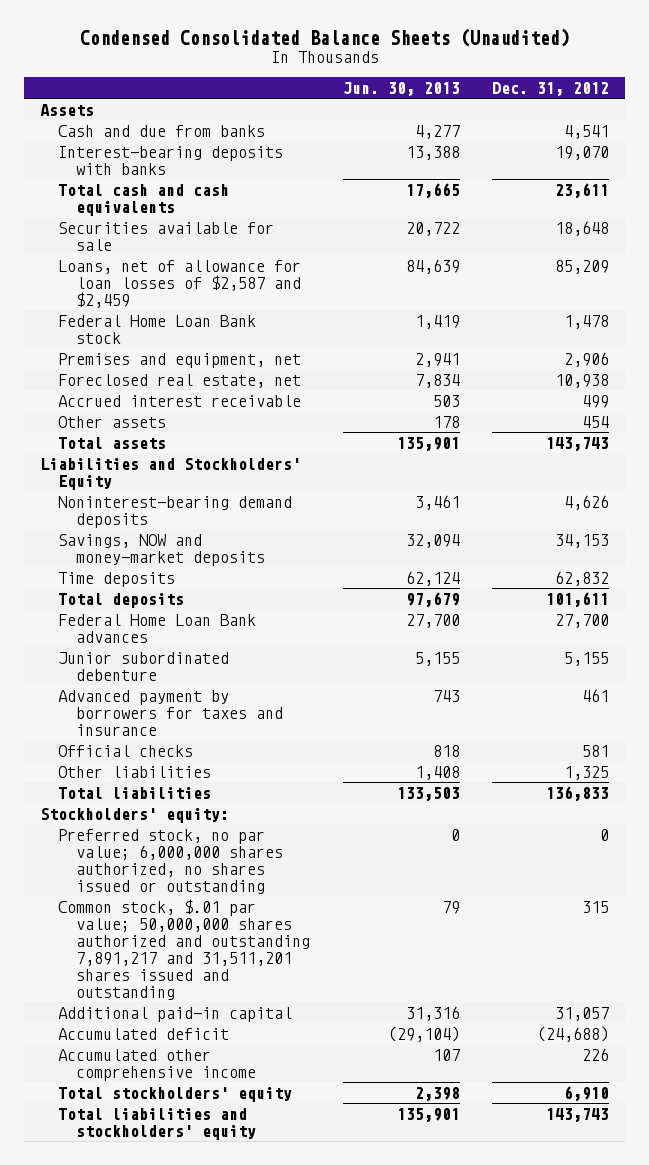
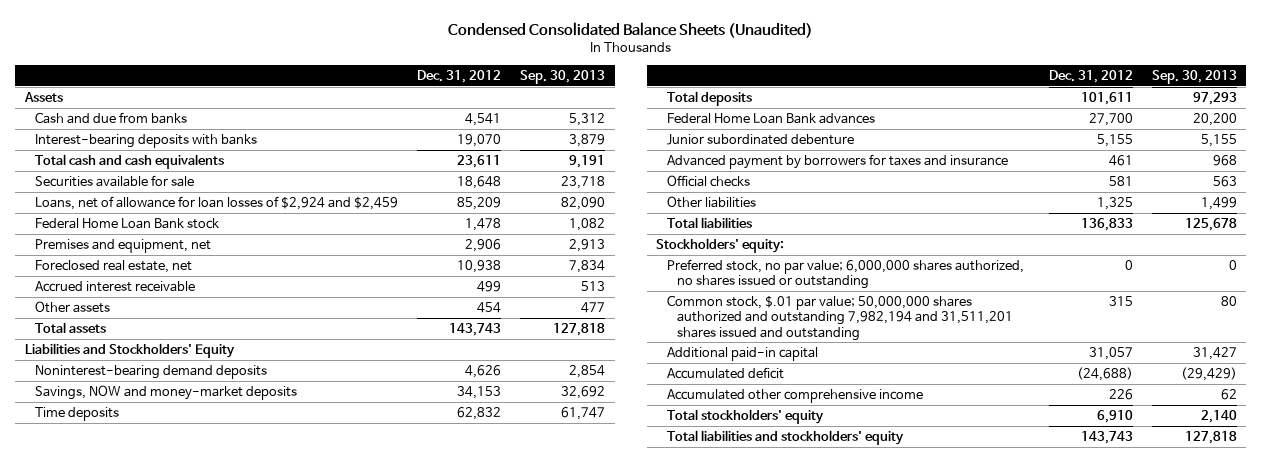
- | Jun. 30, 2013 | Dec. 31, 2012
+ | Dec. 31, 2012 | Sep. 30, 2013
- Loans, net of allowance for loan losses of $2,587 and $2,459 | 84,639 | 85,209
+ Loans, net of allowance for loan losses of $2,924 and $2,459 | 85,209 | 82,090
- Common stock, $.01 par value; 50,000,000 shares authorized and outstanding 7,891,217 and 31,511,201 shares issued and outstanding | 79 | 315
+ Common stock, $.01 par value; 50,000,000 shares authorized and outstanding 7,982,194 and 31,511,201 shares issued and outstanding | 315 | 80

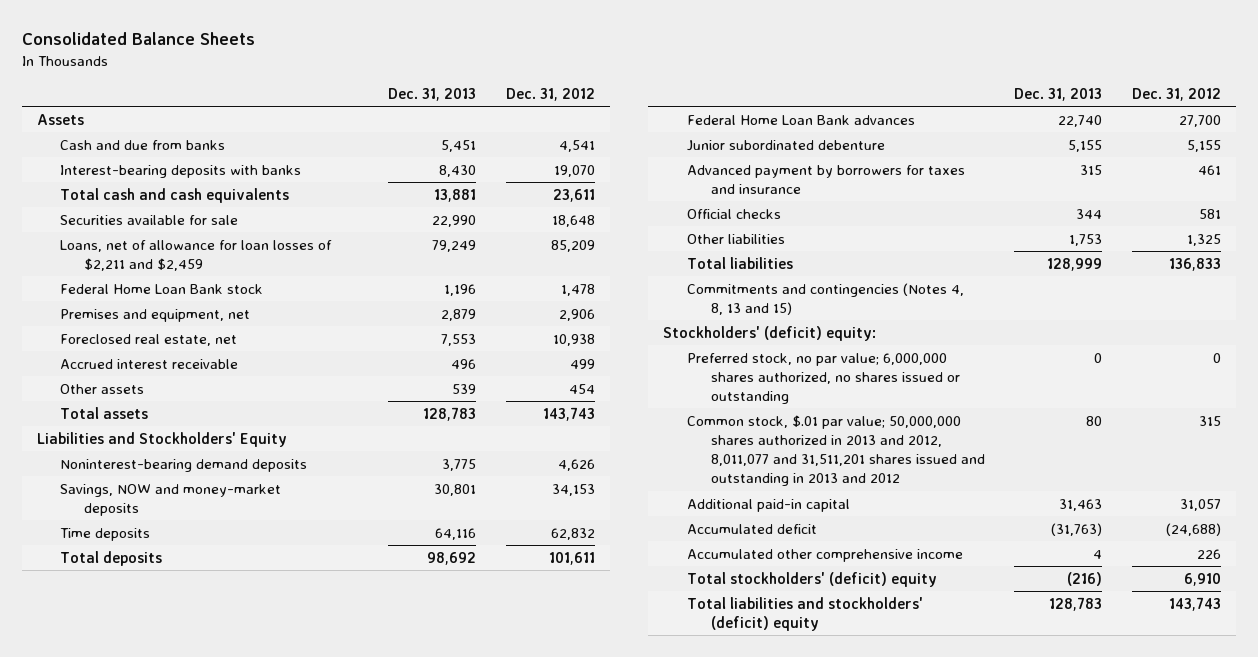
- Condensed Consolidated Balance Sheets (Unaudited)
+ Consolidated Balance Sheets
- | Dec. 31, 2012 | Sep. 30, 2013
+ | Dec. 31, 2013 | Dec. 31, 2012
- Loans, net of allowance for loan losses of $2,924 and $2,459 | 85,209 | 82,090
+ Loans, net of allowance for loan losses of $2,211 and $2,459 | 79,249 | 85,209
- Stockholders' equity:
+ Commitments and contingencies (Notes 4, 8, 13 and 15)
+ Stockholders' (deficit) equity:
- Common stock, $.01 par value; 50,000,000 shares authorized and outstanding 7,982,194 and 31,511,201 shares issued and outstanding | 315 | 80
+ Common stock, $.01 par value; 50,000,000 shares authorized in 2013 and 2012, 8,011,077 and 31,511,201 shares issued and outstanding in 2013 and 2012 | 80 | 315
- Total stockholders' equity | 6,910 | 2,140
- Total liabilities and stockholders' equity | 143,743 | 127,818
+ Total stockholders' (deficit) equity | (216) | 6,910
+ Total liabilities and stockholders' (deficit) equity | 128,783 | 143,743

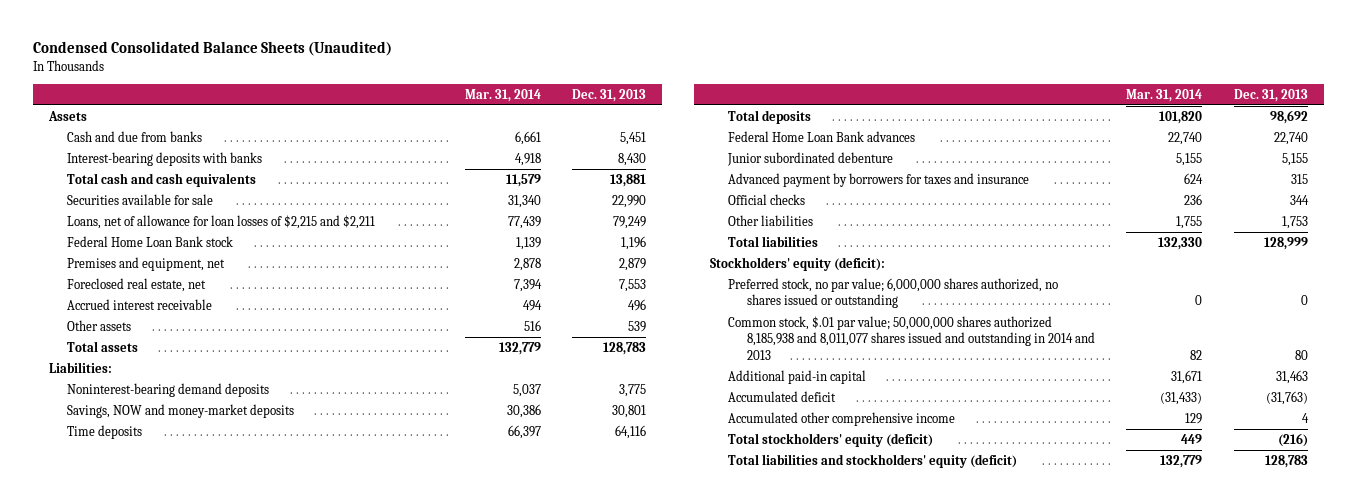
- Consolidated Balance Sheets
+ Condensed Consolidated Balance Sheets (Unaudited)
- | Dec. 31, 2013 | Dec. 31, 2012
+ | Mar. 31, 2014 | Dec. 31, 2013
- Loans, net of allowance for loan losses of $2,211 and $2,459 | 79,249 | 85,209
+ Loans, net of allowance for loan losses of $2,215 and $2,211 | 77,439 | 79,249
- Liabilities and Stockholders' Equity
+ Liabilities:
- Commitments and contingencies (Notes 4, 8, 13 and 15)
- Stockholders' (deficit) equity:
+ Stockholders' equity (deficit):
- Common stock, $.01 par value; 50,000,000 shares authorized in 2013 and 2012, 8,011,077 and 31,511,201 shares issued and outstanding in 2013 and 2012 | 80 | 315
+ Common stock, $.01 par value; 50,000,000 shares authorized 8,185,938 and 8,011,077 shares issued and outstanding in 2014 and 2013 | 82 | 80
- Total stockholders' (deficit) equity | (216) | 6,910
- Total liabilities and stockholders' (deficit) equity | 128,783 | 143,743
+ Total stockholders' equity (deficit) | 449 | (216)
+ Total liabilities and stockholders' equity (deficit) | 132,779 | 128,783

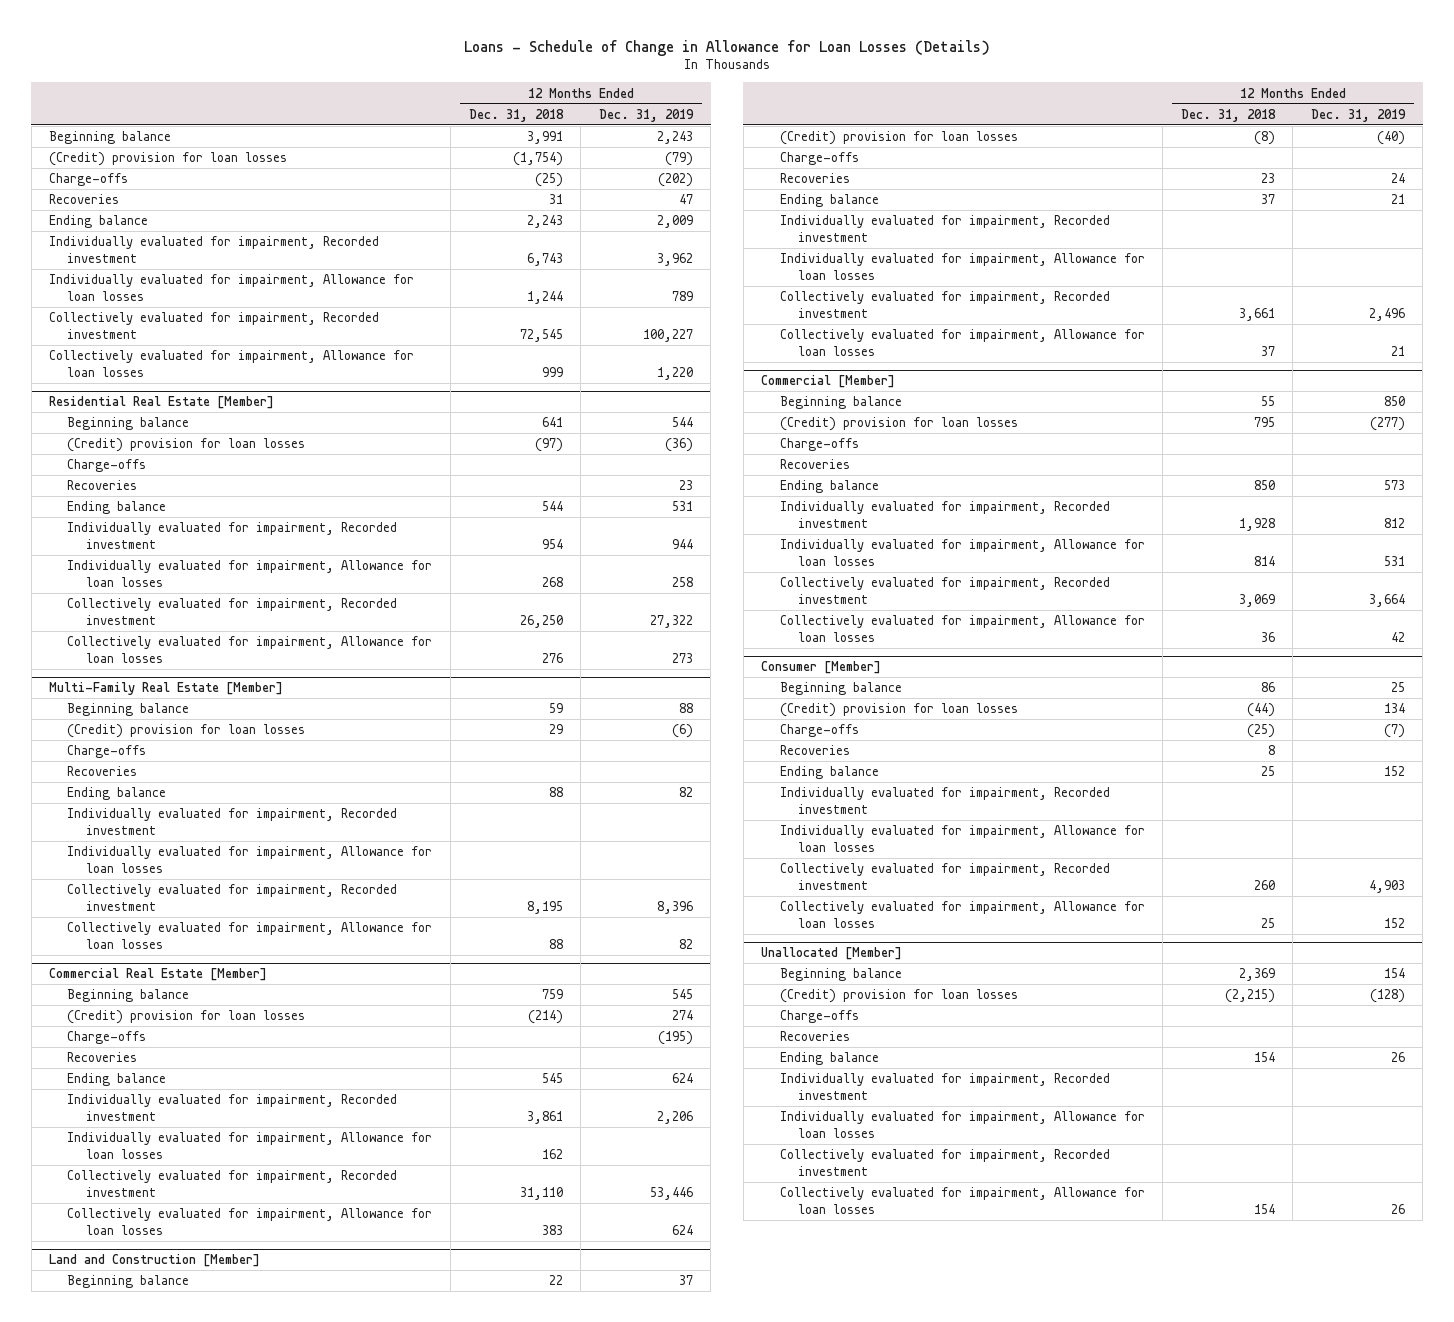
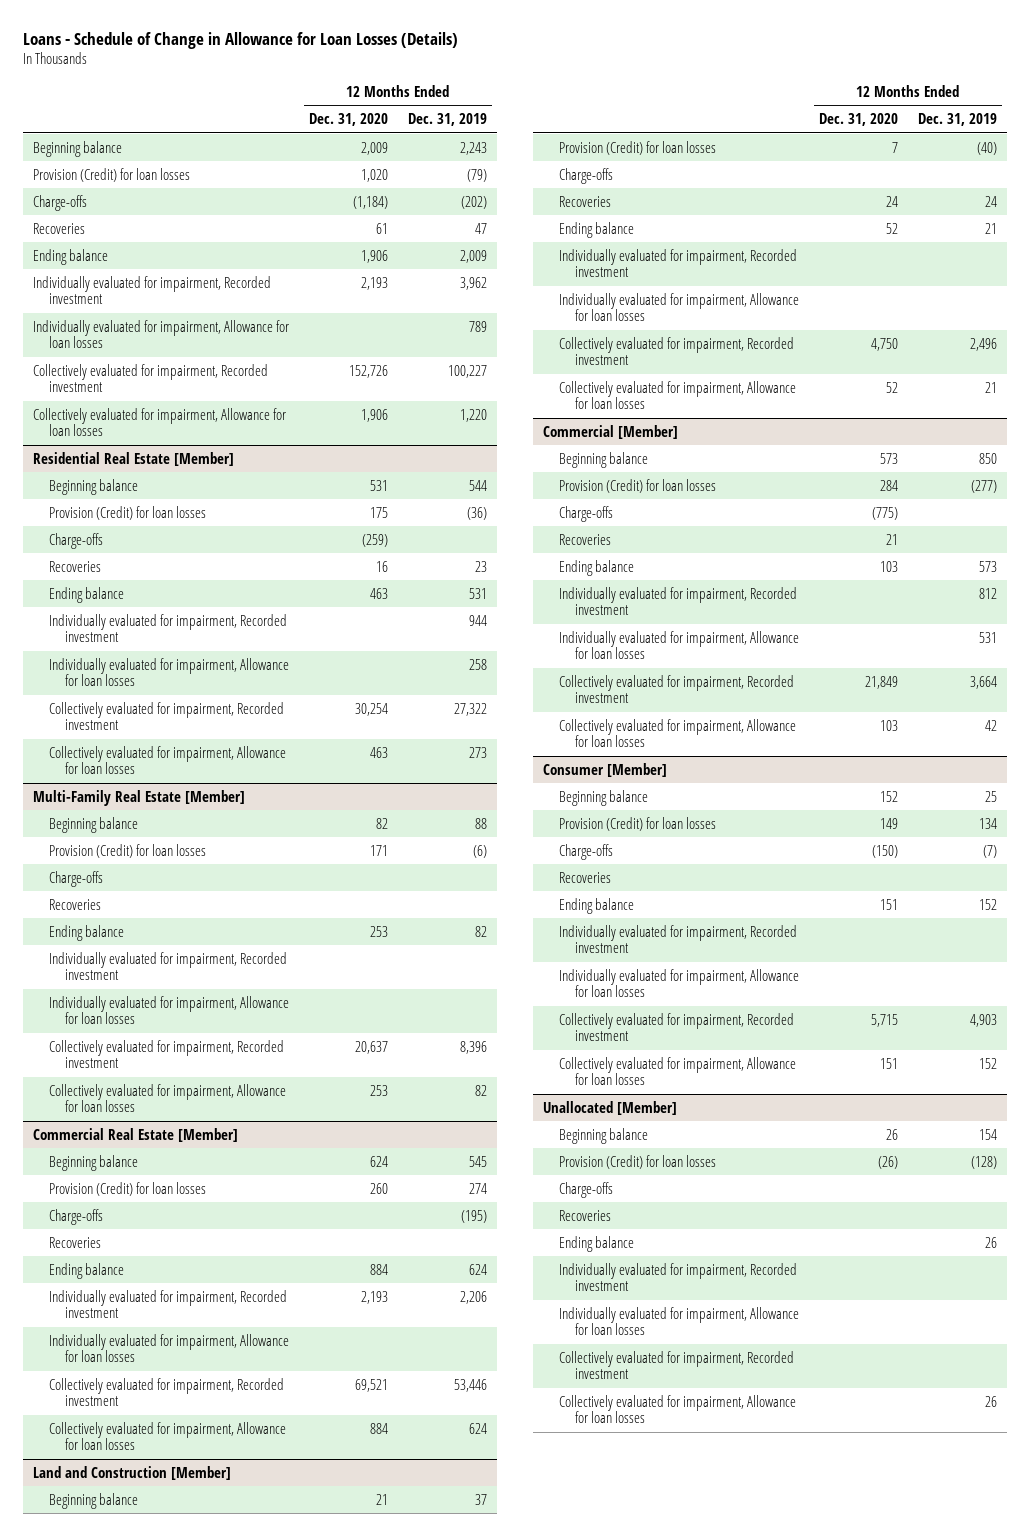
- | 12 Months Ended Dec. 31, 2018 | 12 Months Ended Dec. 31, 2019
+ | 12 Months Ended Dec. 31, 2020 | 12 Months Ended Dec. 31, 2019
- (Credit) provision for loan losses | (1,754) | (79)
+ Provision (Credit) for loan losses | 1,020 | (79)
@ Residential Real Estate [Member]
- (Credit) provision for loan losses | (97) | (36)
+ Provision (Credit) for loan losses | 175 | (36)
@ Multi-Family Real Estate [Member]
- (Credit) provision for loan losses | 29 | (6)
+ Provision (Credit) for loan losses | 171 | (6)
@ Commercial Real Estate [Member]
- (Credit) provision for loan losses | (214) | 274
+ Provision (Credit) for loan losses | 260 | 274
@ Land and Construction [Member]
- (Credit) provision for loan losses | (8) | (40)
+ Provision (Credit) for loan losses | 7 | (40)
@ Commercial [Member]
- (Credit) provision for loan losses | 795 | (277)
+ Provision (Credit) for loan losses | 284 | (277)
@ Consumer [Member]
- (Credit) provision for loan losses | (44) | 134
+ Provision (Credit) for loan losses | 149 | 134
@ Unallocated [Member]
- (Credit) provision for loan losses | (2,215) | (128)
+ Provision (Credit) for loan losses | (26) | (128)

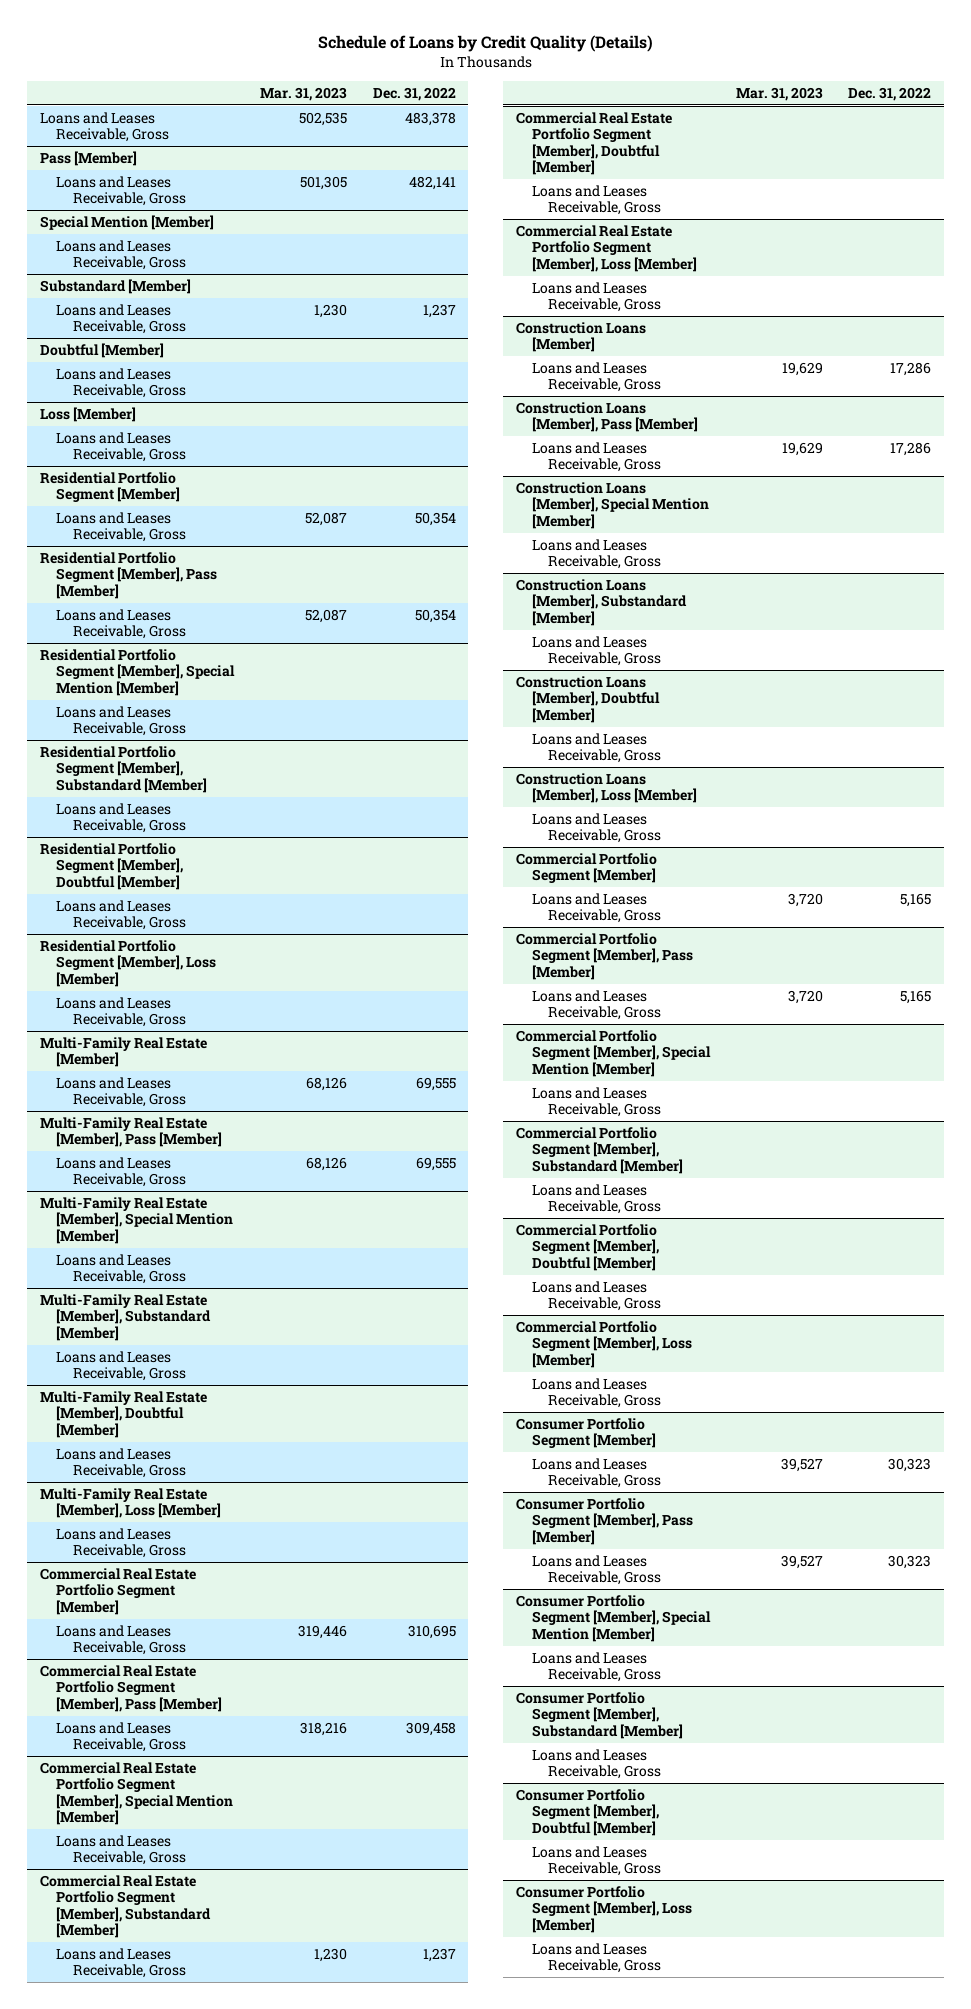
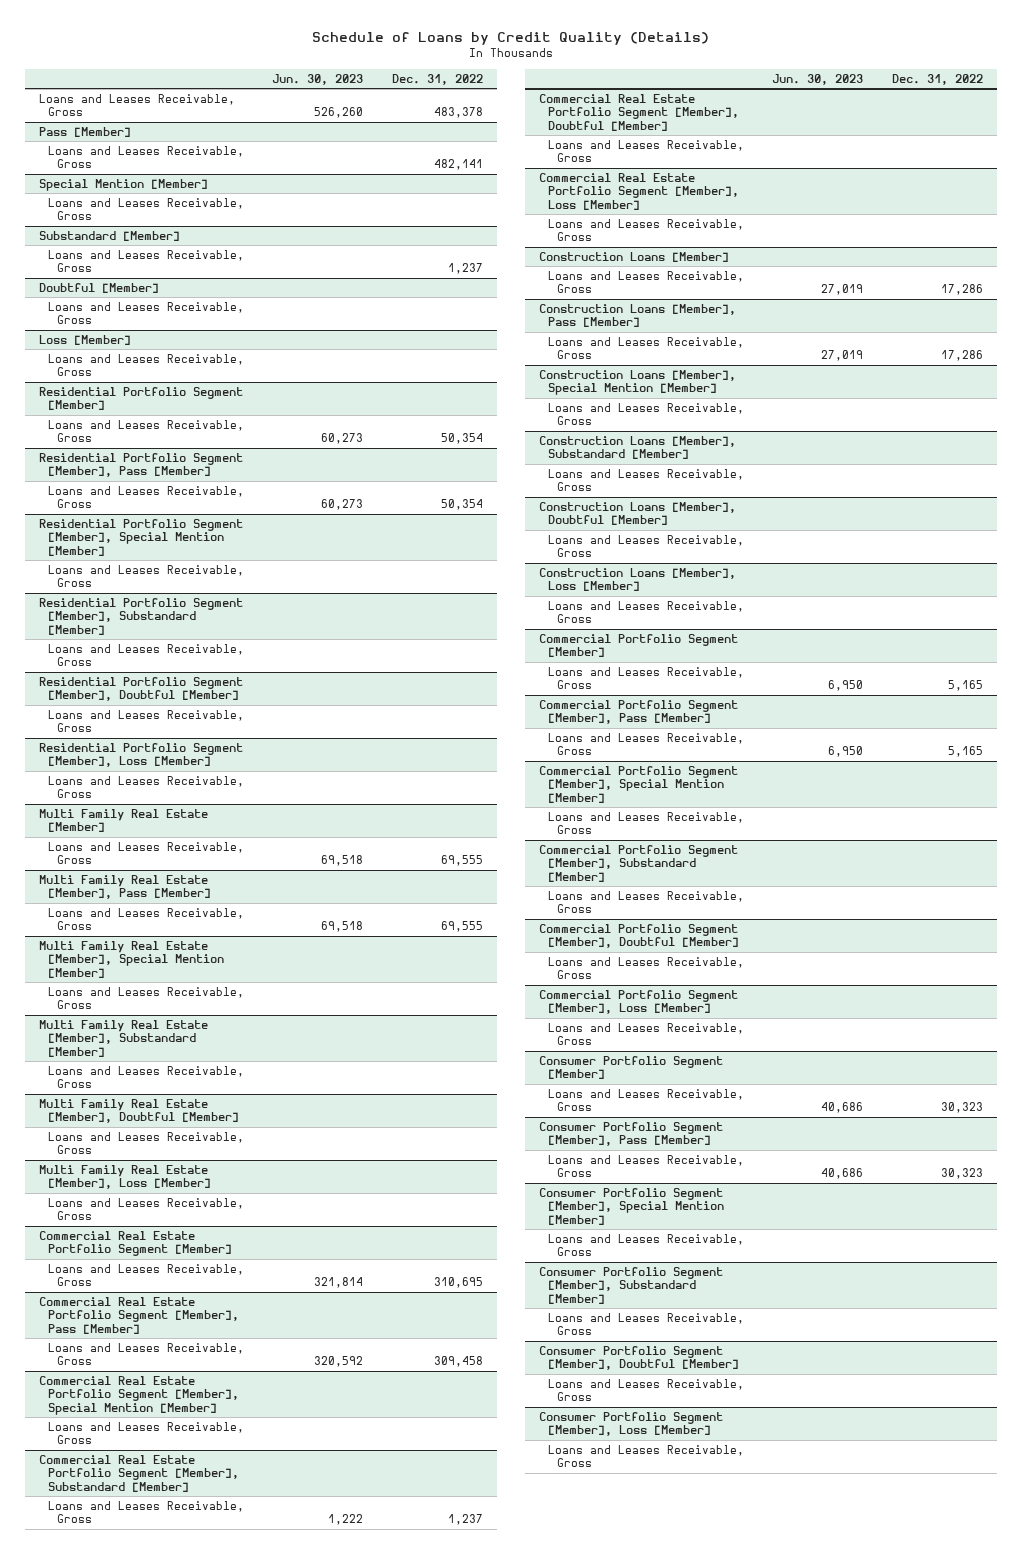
- | Mar. 31, 2023 | Dec. 31, 2022
+ | Jun. 30, 2023 | Dec. 31, 2022
- Multi-Family Real Estate [Member]
+ Multi Family Real Estate [Member]
- Multi-Family Real Estate [Member], Pass [Member]
+ Multi Family Real Estate [Member], Pass [Member]
- Multi-Family Real Estate [Member], Special Mention [Member]
+ Multi Family Real Estate [Member], Special Mention [Member]
- Multi-Family Real Estate [Member], Substandard [Member]
+ Multi Family Real Estate [Member], Substandard [Member]
- Multi-Family Real Estate [Member], Doubtful [Member]
+ Multi Family Real Estate [Member], Doubtful [Member]
- Multi-Family Real Estate [Member], Loss [Member]
+ Multi Family Real Estate [Member], Loss [Member]

